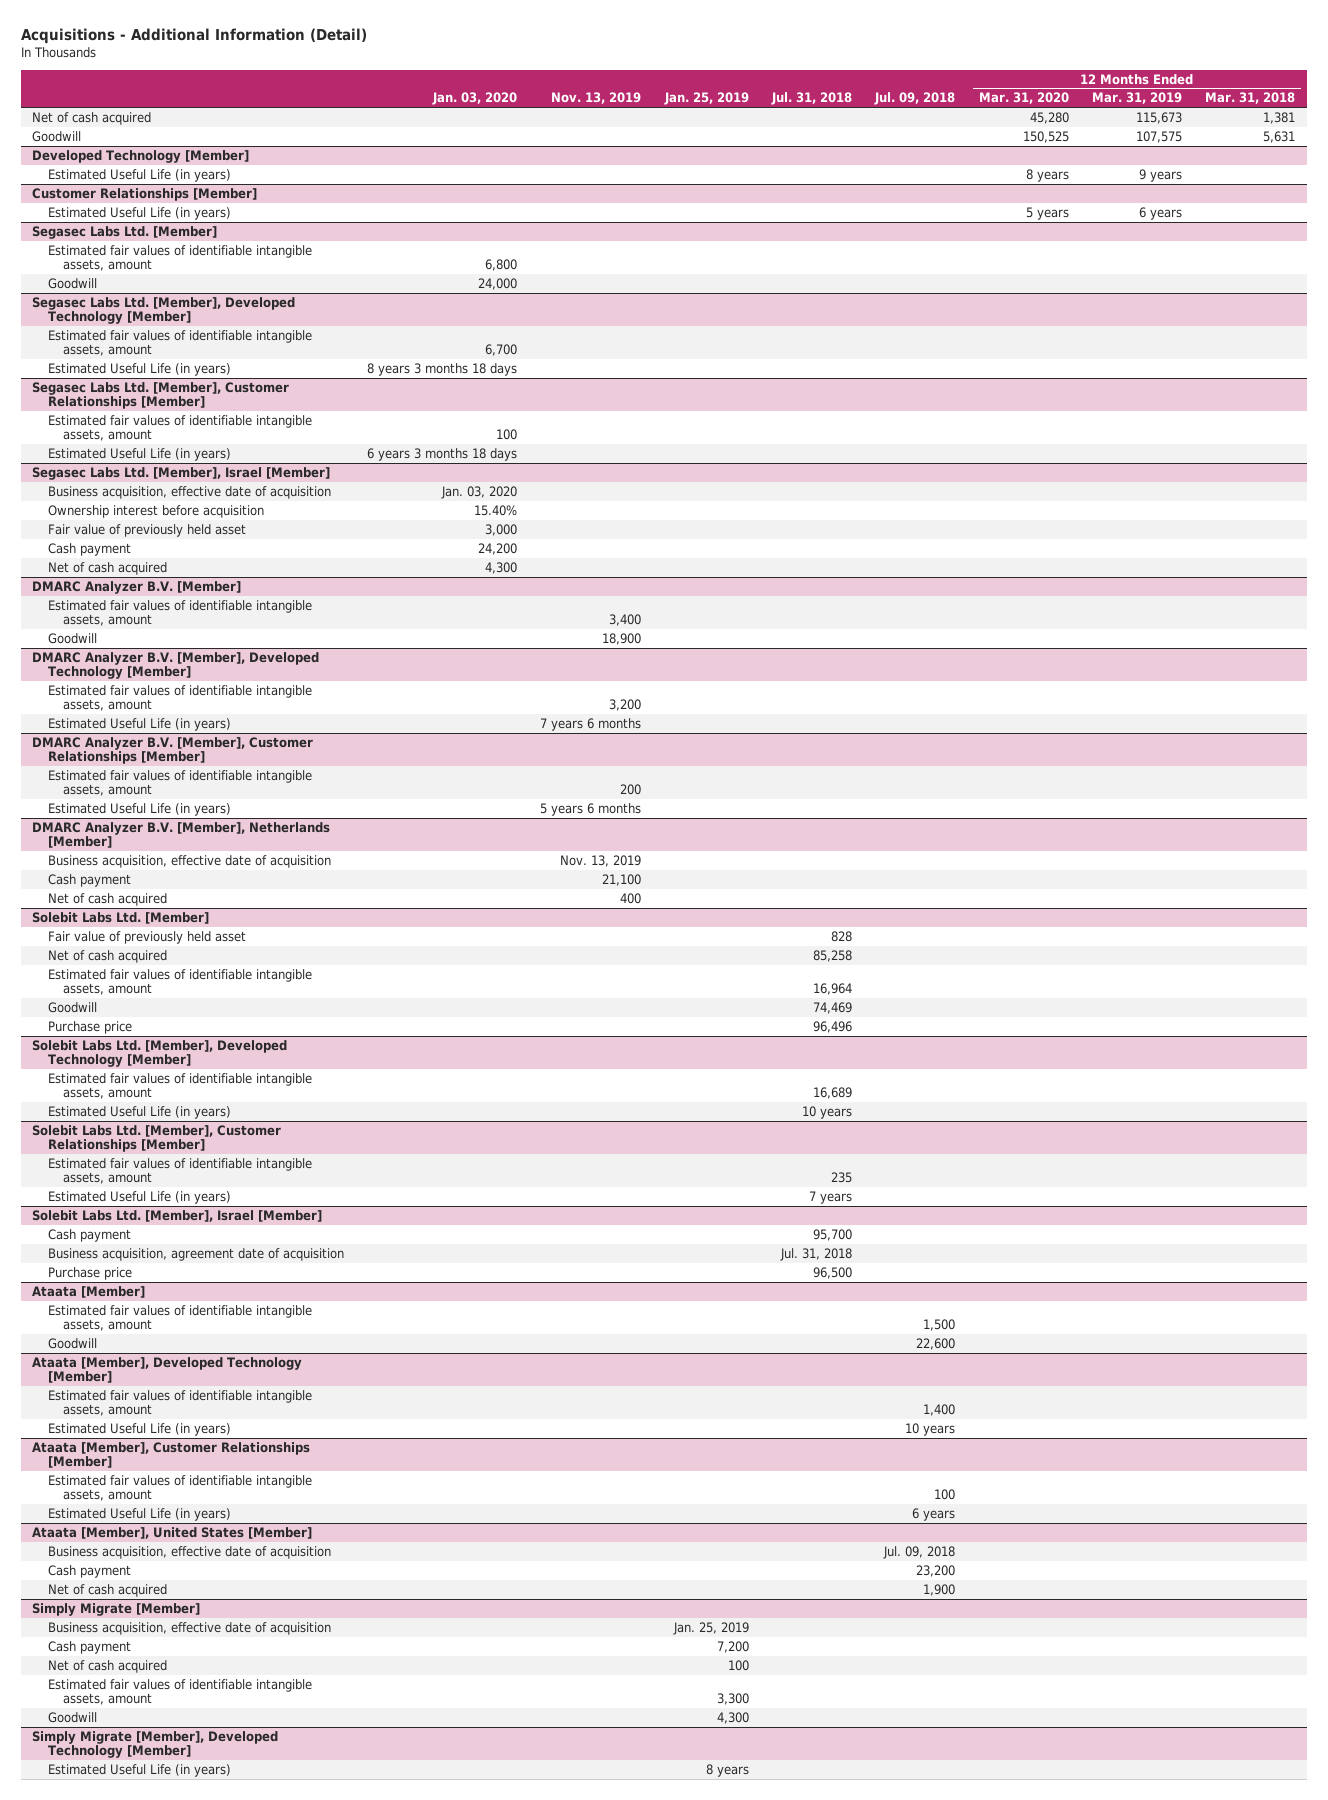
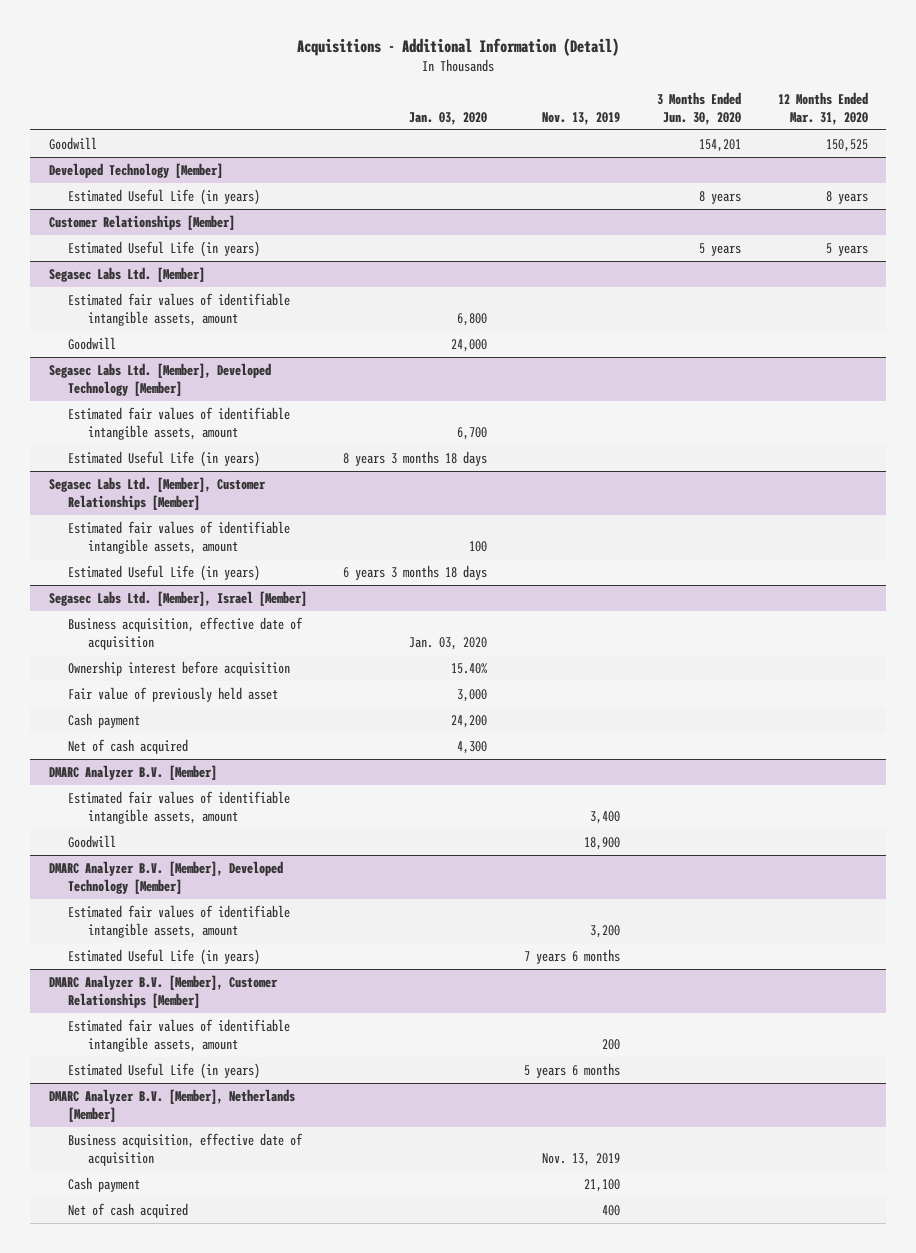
- | Jan. 03, 2020 | Nov. 13, 2019 | Jan. 25, 2019 | Jul. 31, 2018 | Jul. 09, 2018 | 12 Months Ended Mar. 31, 2020 | 12 Months Ended Mar. 31, 2019 | 12 Months Ended Mar. 31, 2018
+ | Jan. 03, 2020 | Nov. 13, 2019 | 3 Months Ended Jun. 30, 2020 | 12 Months Ended Mar. 31, 2020
- Net of cash acquired | | | | | | 45,280 | 115,673 | 1,381
- Solebit Labs Ltd. [Member]
- Fair value of previously held asset | | | | 828 | | | |
- Net of cash acquired | | | | 85,258 | | | |
- Estimated fair values of identifiable intangible assets, amount | | | | 16,964 | | | |
- Goodwill | | | | 74,469 | | | |
- Purchase price | | | | 96,496 | | | |
- Solebit Labs Ltd. [Member], Developed Technology [Member]
- Estimated fair values of identifiable intangible assets, amount | | | | 16,689 | | | |
- Estimated Useful Life (in years) | | | | 10 years | | | |
- Solebit Labs Ltd. [Member], Customer Relationships [Member]
- Estimated fair values of identifiable intangible assets, amount | | | | 235 | | | |
- Estimated Useful Life (in years) | | | | 7 years | | | |
- Solebit Labs Ltd. [Member], Israel [Member]
- Cash payment | | | | 95,700 | | | |
- Business acquisition, agreement date of acquisition | | | | Jul. 31, 2018 | | | |
- Purchase price | | | | 96,500 | | | |
- Ataata [Member]
- Estimated fair values of identifiable intangible assets, amount | | | | | 1,500 | | |
- Goodwill | | | | | 22,600 | | |
- Ataata [Member], Developed Technology [Member]
- Estimated fair values of identifiable intangible assets, amount | | | | | 1,400 | | |
- Estimated Useful Life (in years) | | | | | 10 years | | |
- Ataata [Member], Customer Relationships [Member]
- Estimated fair values of identifiable intangible assets, amount | | | | | 100 | | |
- Estimated Useful Life (in years) | | | | | 6 years | | |
- Ataata [Member], United States [Member]
- Business acquisition, effective date of acquisition | | | | | Jul. 09, 2018 | | |
- Cash payment | | | | | 23,200 | | |
- Net of cash acquired | | | | | 1,900 | | |
- Simply Migrate [Member]
- Business acquisition, effective date of acquisition | | | Jan. 25, 2019 | | | | |
- Cash payment | | | 7,200 | | | | |
- Net of cash acquired | | | 100 | | | | |
- Estimated fair values of identifiable intangible assets, amount | | | 3,300 | | | | |
- Goodwill | | | 4,300 | | | | |
- Simply Migrate [Member], Developed Technology [Member]
- Estimated Useful Life (in years) | | | 8 years | | | | |

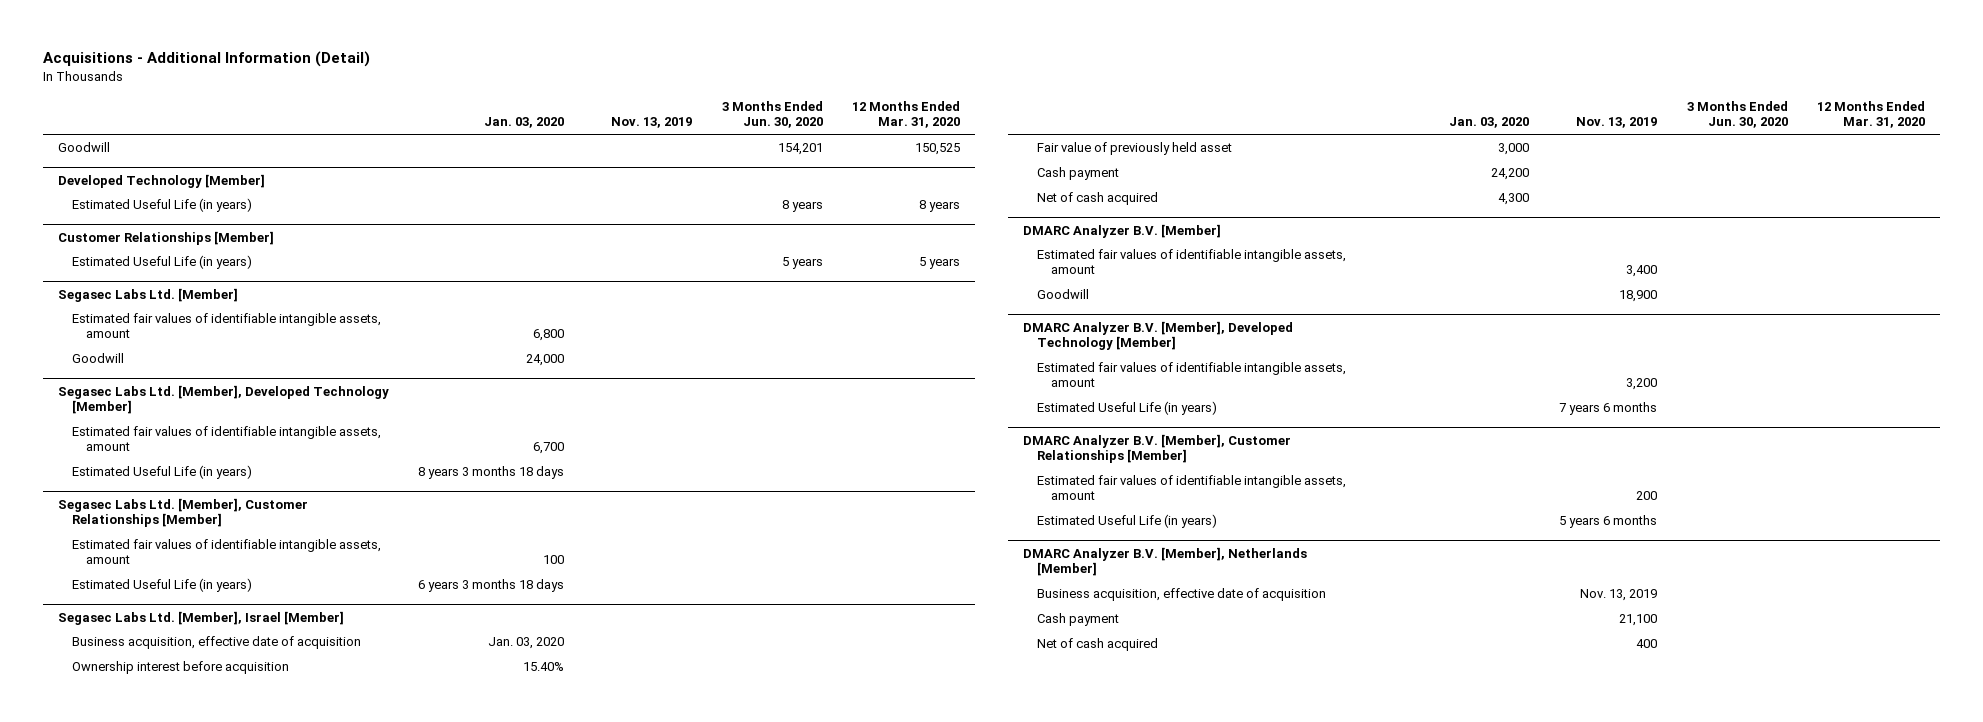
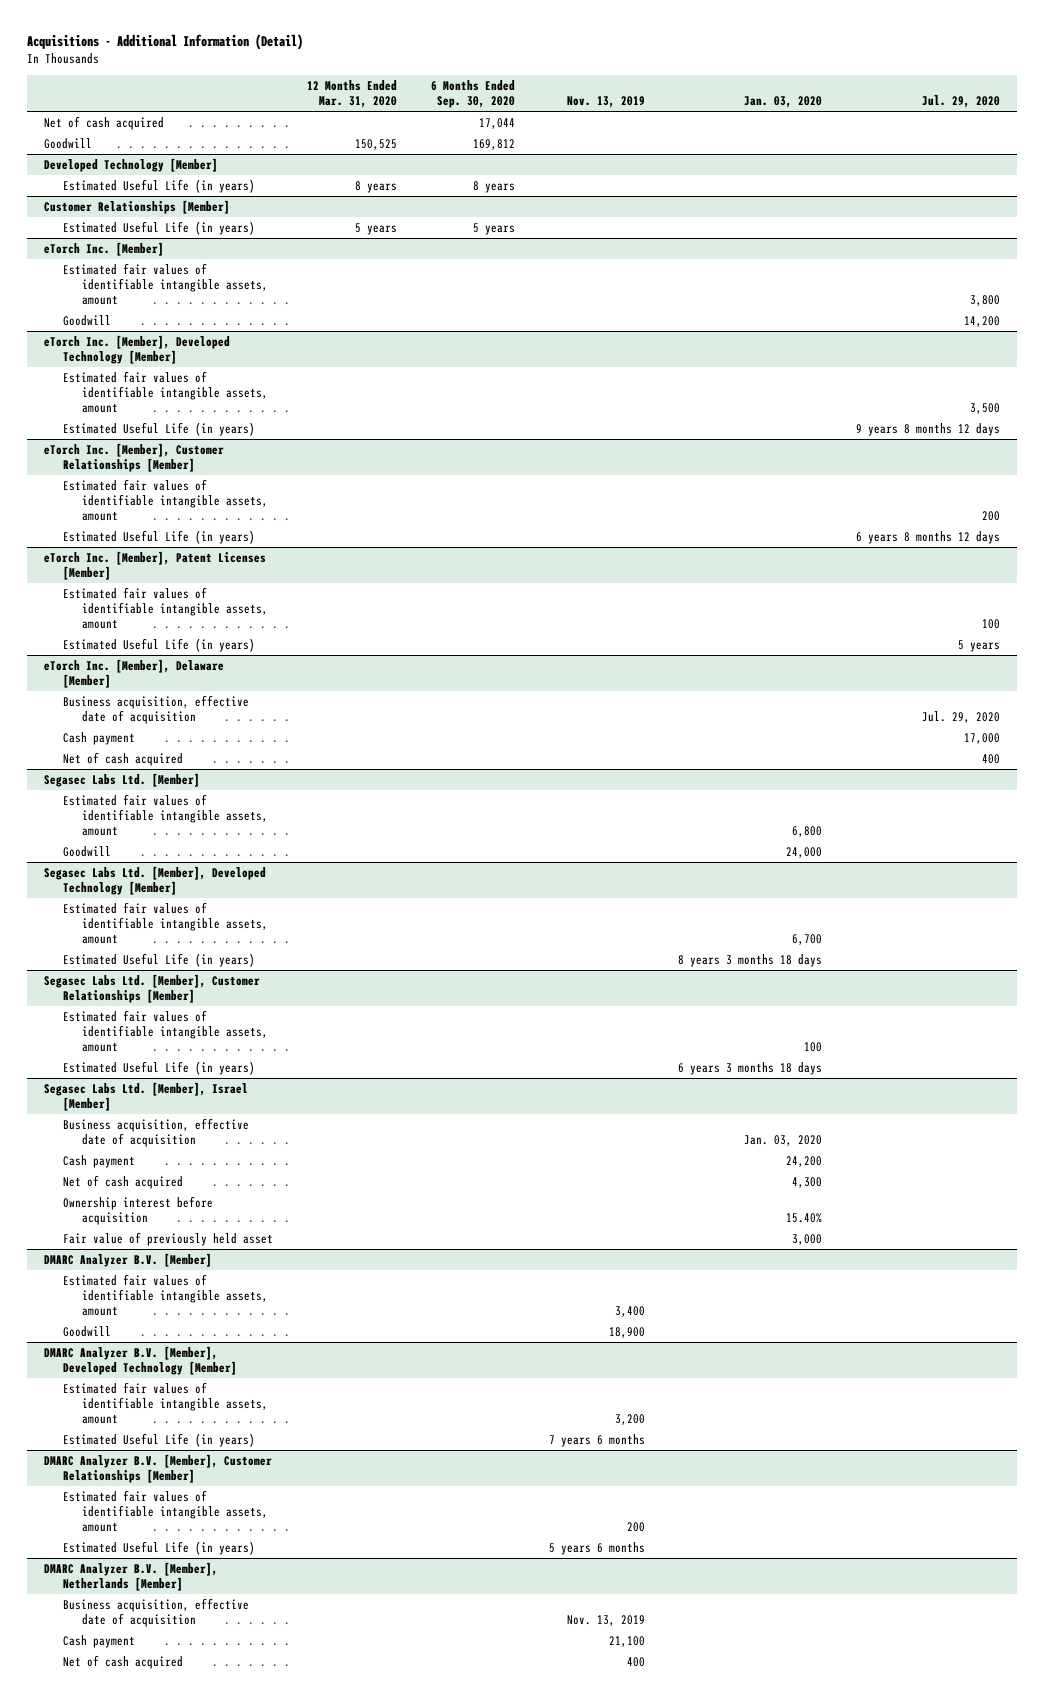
- | Jan. 03, 2020 | Nov. 13, 2019 | 3 Months Ended Jun. 30, 2020 | 12 Months Ended Mar. 31, 2020
+ | 12 Months Ended Mar. 31, 2020 | 6 Months Ended Sep. 30, 2020 | Nov. 13, 2019 | Jan. 03, 2020 | Jul. 29, 2020
+ Net of cash acquired | | 17,044 | | |
+ eTorch Inc. [Member]
+ Estimated fair values of identifiable intangible assets, amount | | | | | 3,800
+ Goodwill | | | | | 14,200
+ eTorch Inc. [Member], Developed Technology [Member]
+ Estimated fair values of identifiable intangible assets, amount | | | | | 3,500
+ Estimated Useful Life (in years) | | | | | 9 years 8 months 12 days
+ eTorch Inc. [Member], Customer Relationships [Member]
+ Estimated fair values of identifiable intangible assets, amount | | | | | 200
+ Estimated Useful Life (in years) | | | | | 6 years 8 months 12 days
+ eTorch Inc. [Member], Patent Licenses [Member]
+ Estimated fair values of identifiable intangible assets, amount | | | | | 100
+ Estimated Useful Life (in years) | | | | | 5 years
+ eTorch Inc. [Member], Delaware [Member]
+ Business acquisition, effective date of acquisition | | | | | Jul. 29, 2020
+ Cash payment | | | | | 17,000
+ Net of cash acquired | | | | | 400
@ Segasec Labs Ltd. [Member], Israel [Member]
moved down: Ownership interest before acquisition | | | | 15.40% |
moved down: Fair value of previously held asset | | | | 3,000 |

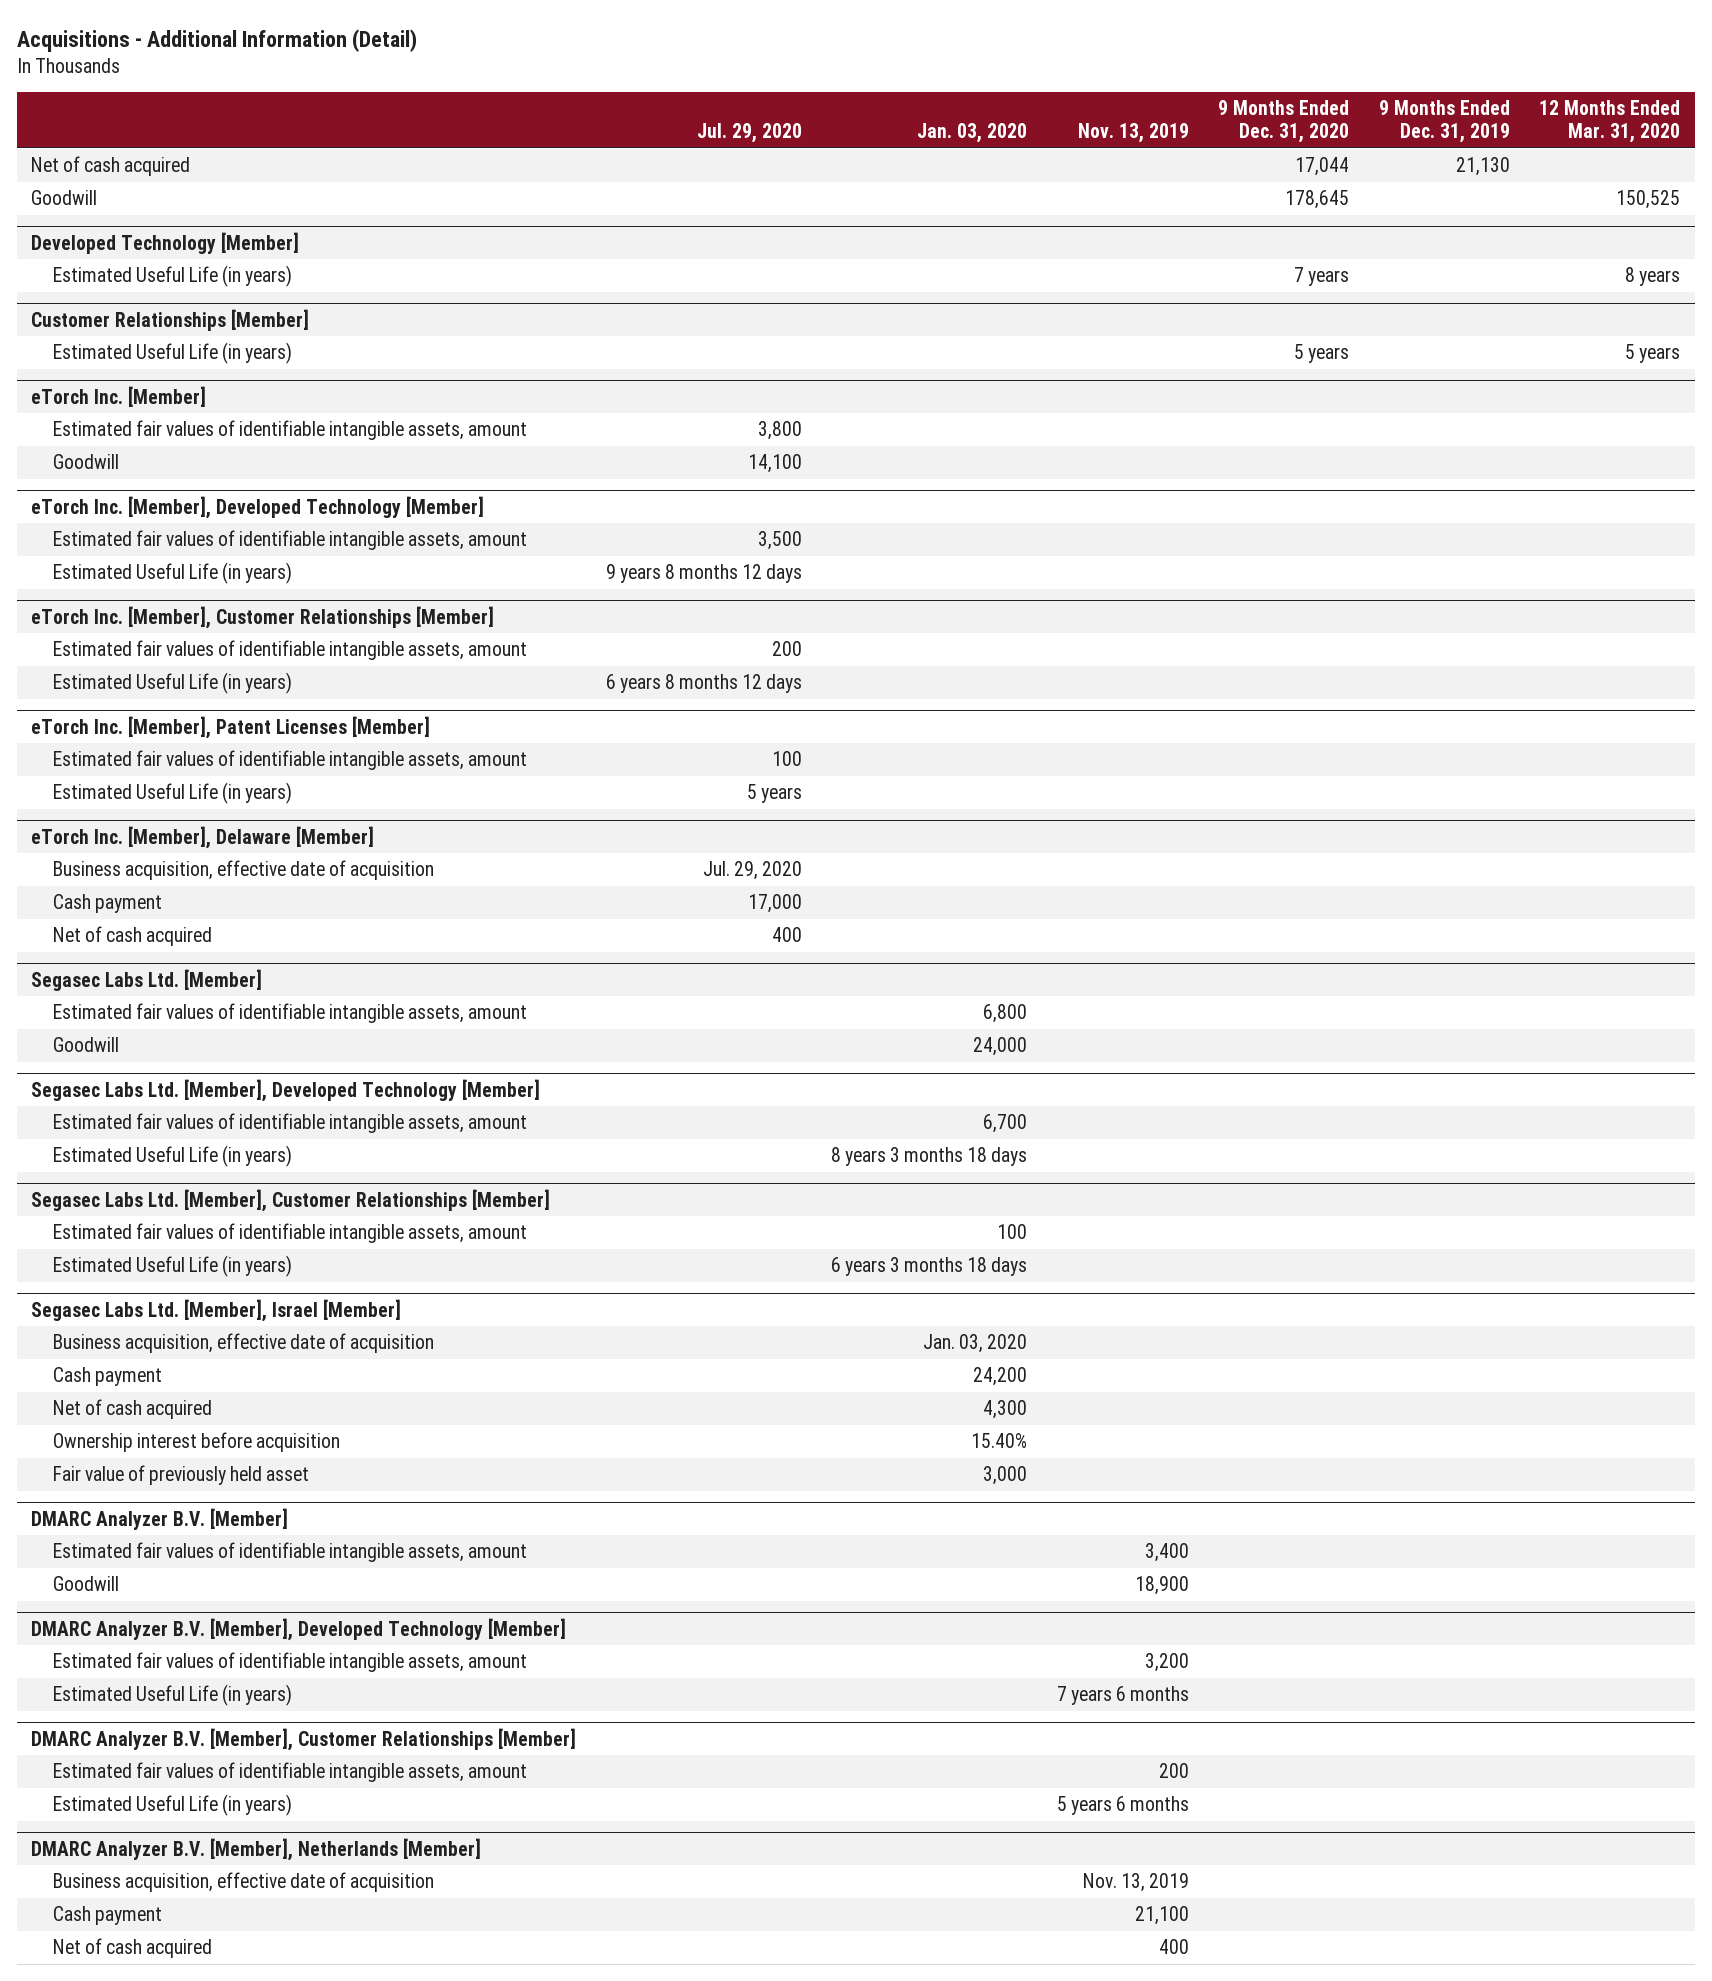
- | 12 Months Ended Mar. 31, 2020 | 6 Months Ended Sep. 30, 2020 | Nov. 13, 2019 | Jan. 03, 2020 | Jul. 29, 2020
+ | Jul. 29, 2020 | Jan. 03, 2020 | Nov. 13, 2019 | 9 Months Ended Dec. 31, 2020 | 9 Months Ended Dec. 31, 2019 | 12 Months Ended Mar. 31, 2020
@ eTorch Inc. [Member]
- Goodwill | | | | | 14,200
+ Goodwill | 14,100 | | | | |

